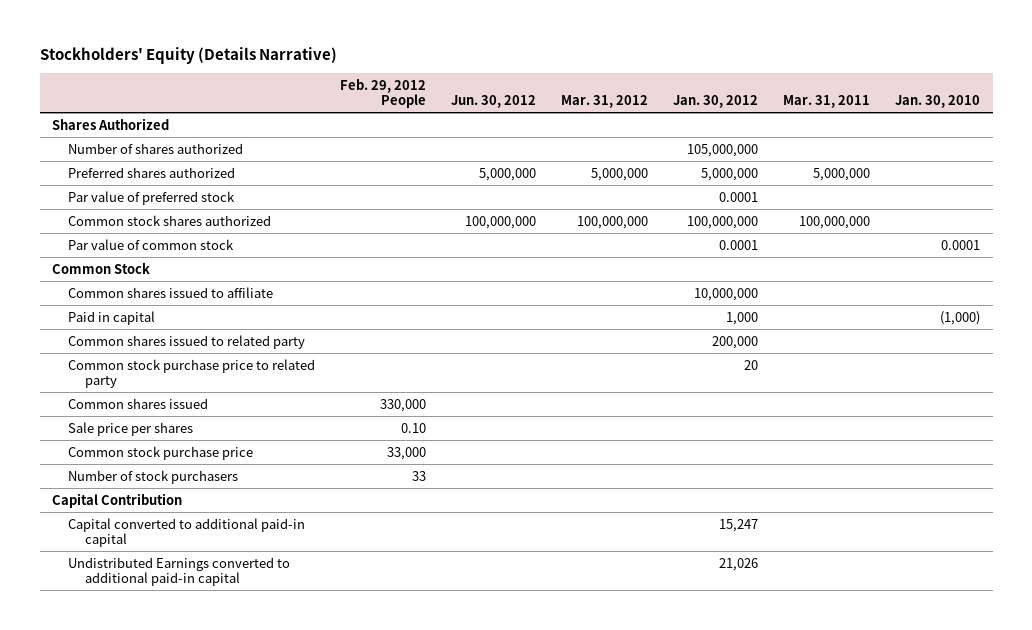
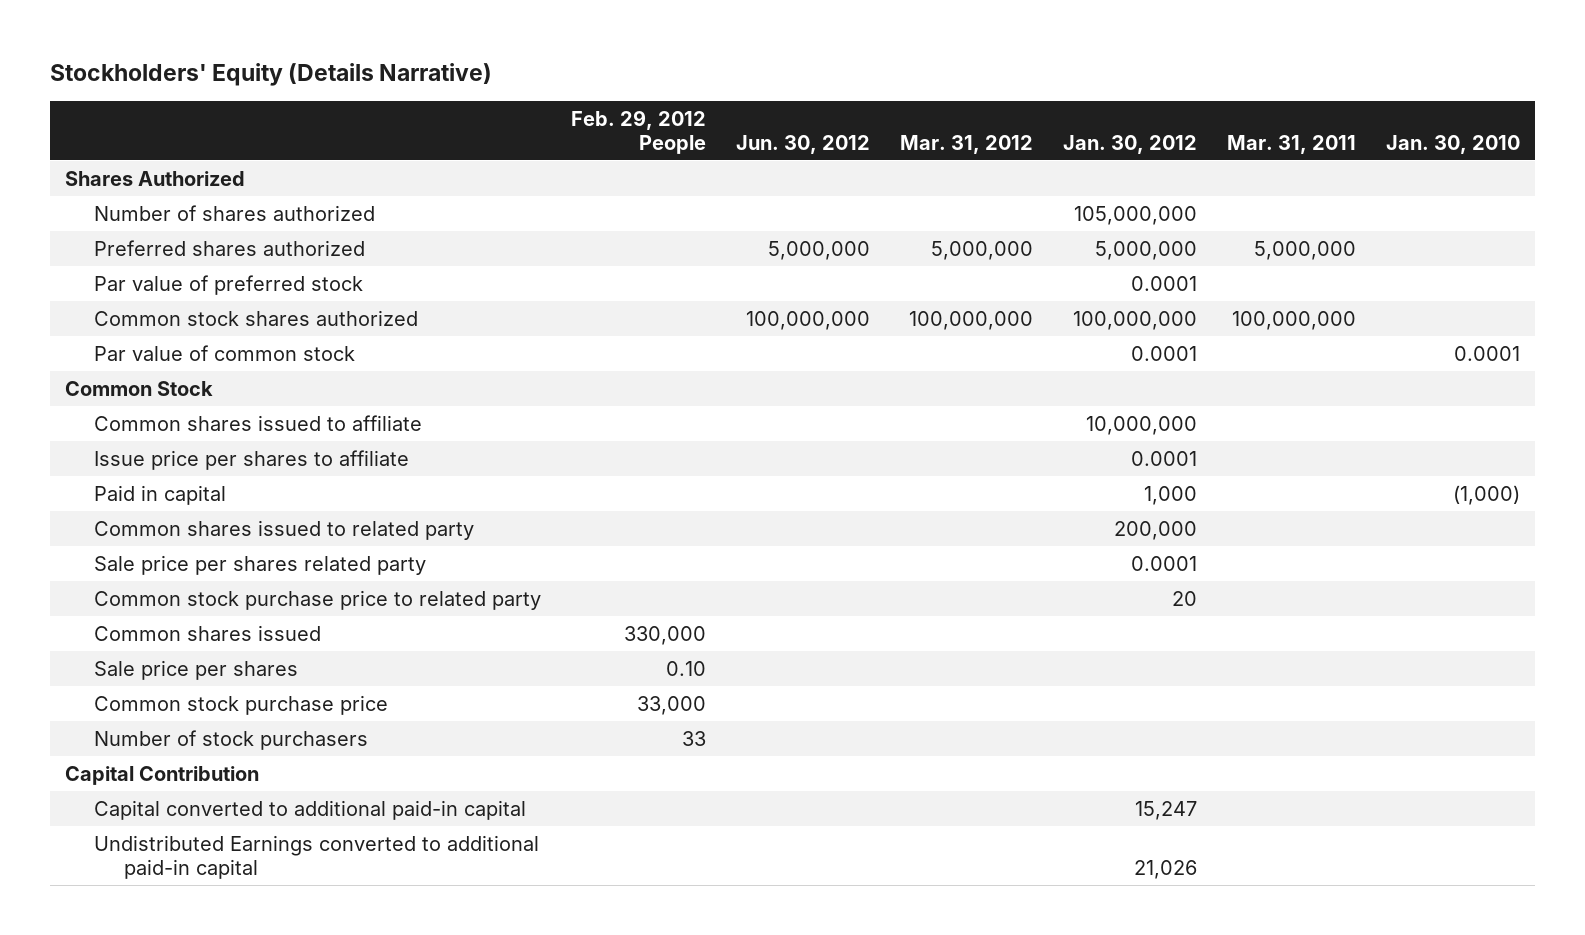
+ Issue price per shares to affiliate | | | | 0.0001 | |
+ Sale price per shares related party | | | | 0.0001 | |

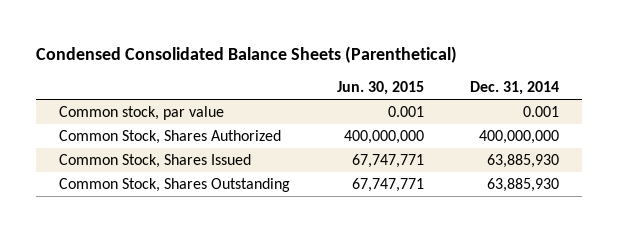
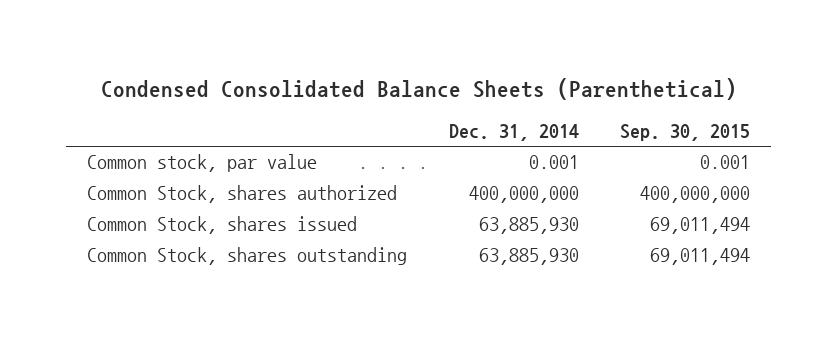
- | Jun. 30, 2015 | Dec. 31, 2014
+ | Dec. 31, 2014 | Sep. 30, 2015
- Common Stock, Shares Authorized | 400,000,000 | 400,000,000
- Common Stock, Shares Issued | 67,747,771 | 63,885,930
- Common Stock, Shares Outstanding | 67,747,771 | 63,885,930
+ Common Stock, shares authorized | 400,000,000 | 400,000,000
+ Common Stock, shares issued | 63,885,930 | 69,011,494
+ Common Stock, shares outstanding | 63,885,930 | 69,011,494

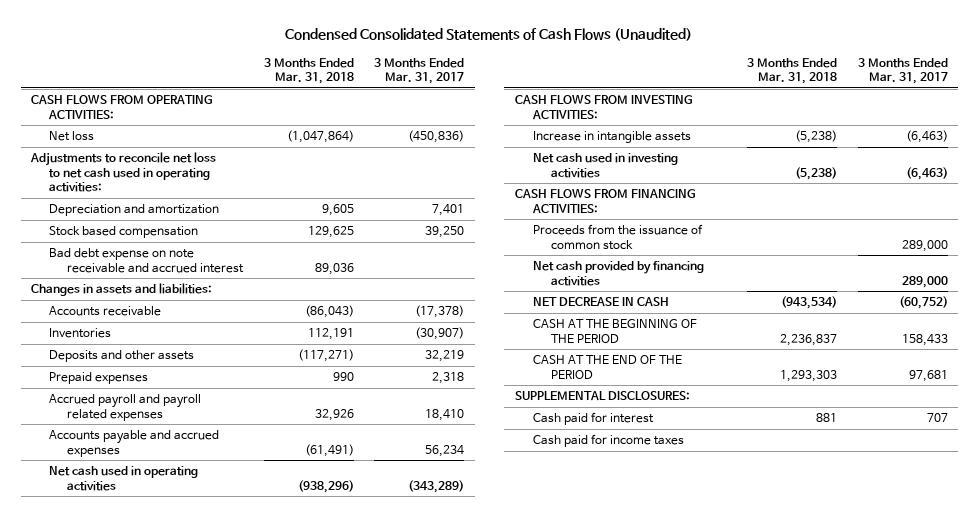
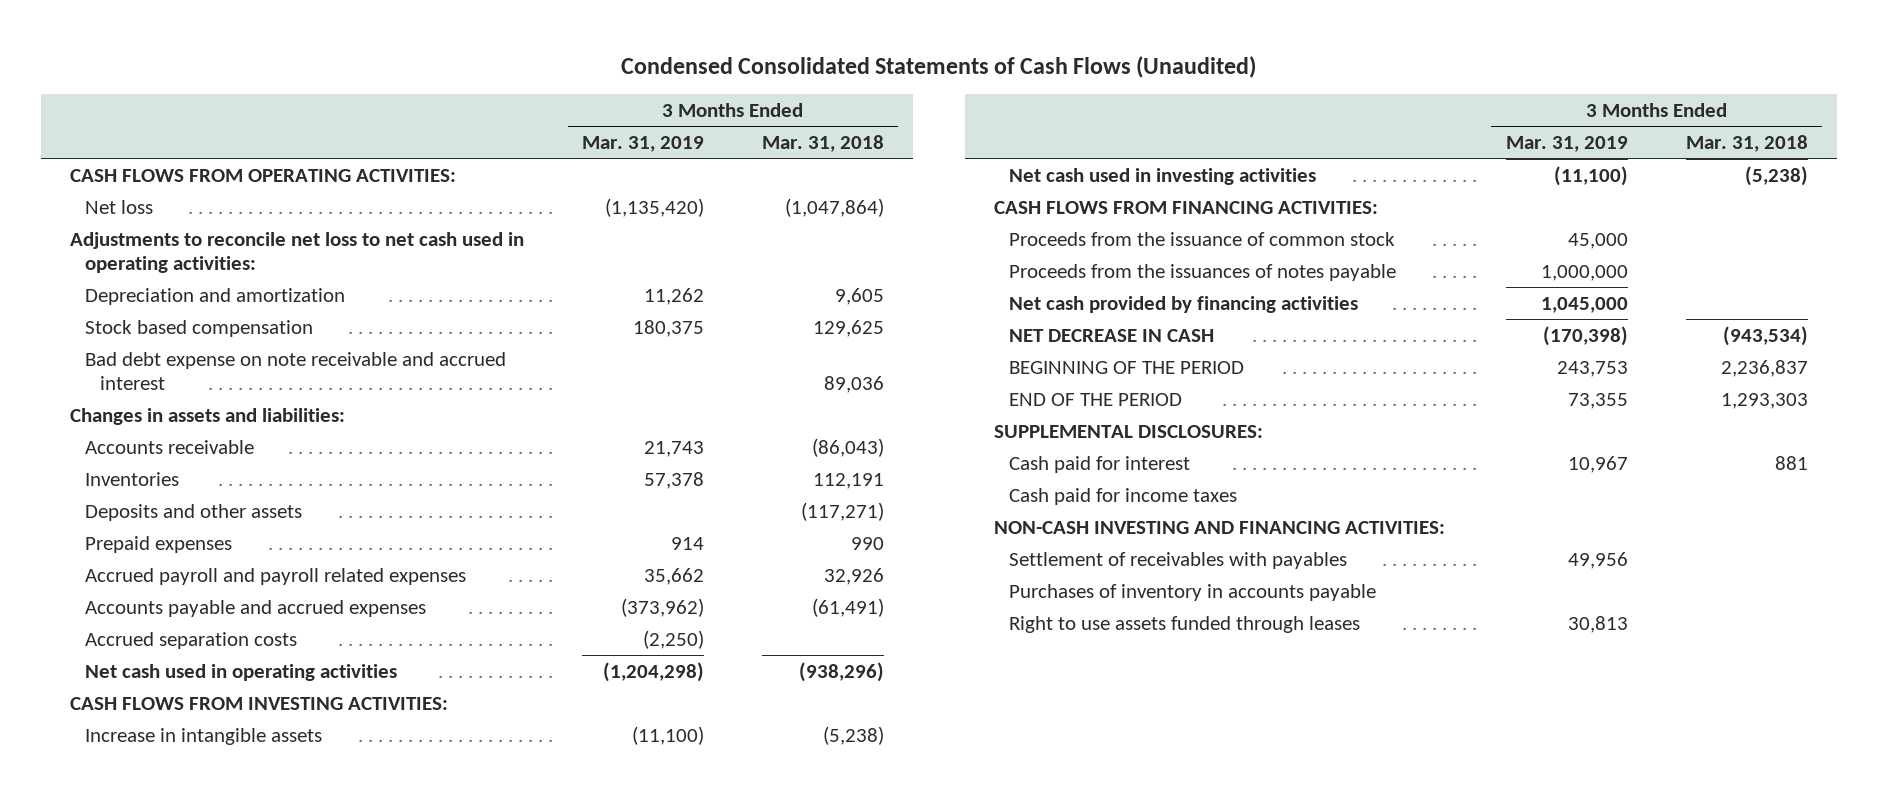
- | 3 Months Ended Mar. 31, 2018 | 3 Months Ended Mar. 31, 2017
+ | 3 Months Ended Mar. 31, 2019 | 3 Months Ended Mar. 31, 2018
+ Accrued separation costs | (2,250) |
+ Proceeds from the issuances of notes payable | 1,000,000 |
- CASH AT THE BEGINNING OF THE PERIOD | 2,236,837 | 158,433
- CASH AT THE END OF THE PERIOD | 1,293,303 | 97,681
+ BEGINNING OF THE PERIOD | 243,753 | 2,236,837
+ END OF THE PERIOD | 73,355 | 1,293,303
+ NON-CASH INVESTING AND FINANCING ACTIVITIES:
+ Settlement of receivables with payables | 49,956 |
+ Purchases of inventory in accounts payable
+ Right to use assets funded through leases | 30,813 |

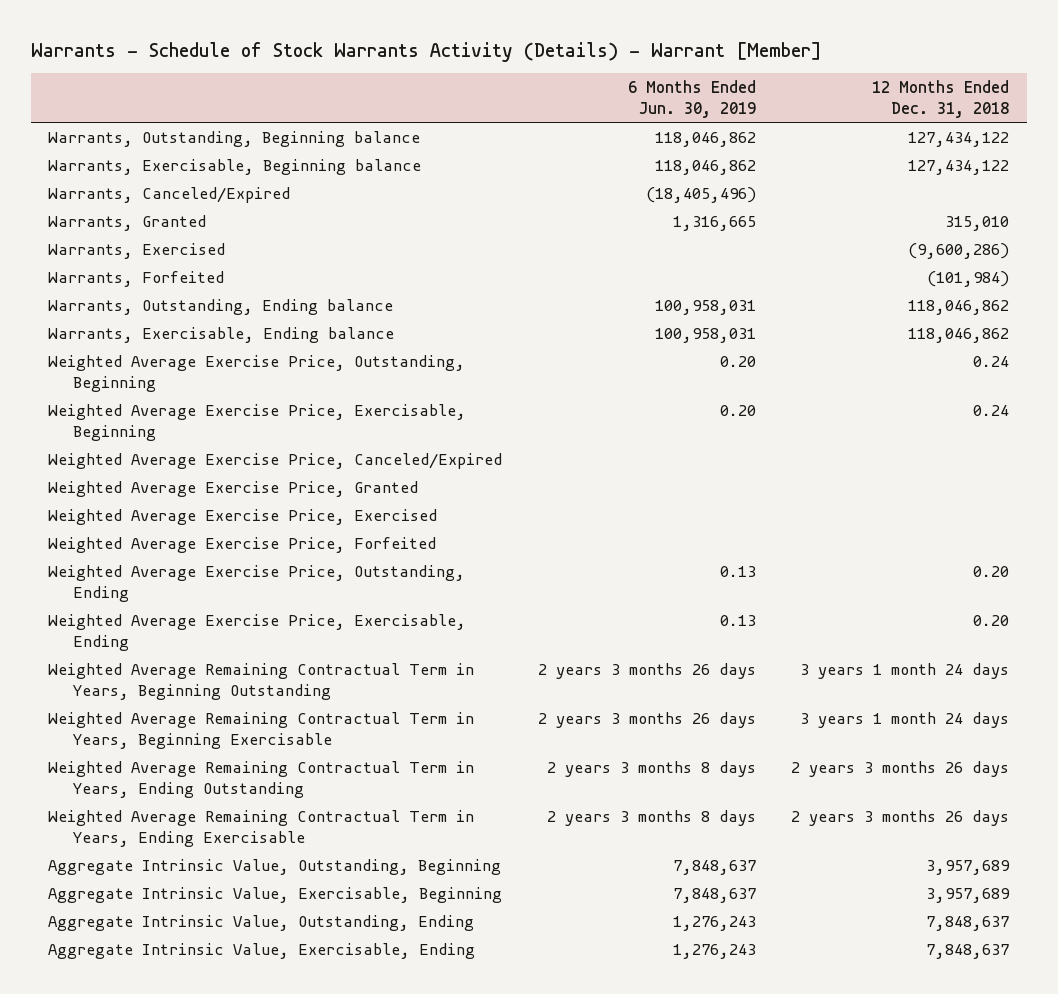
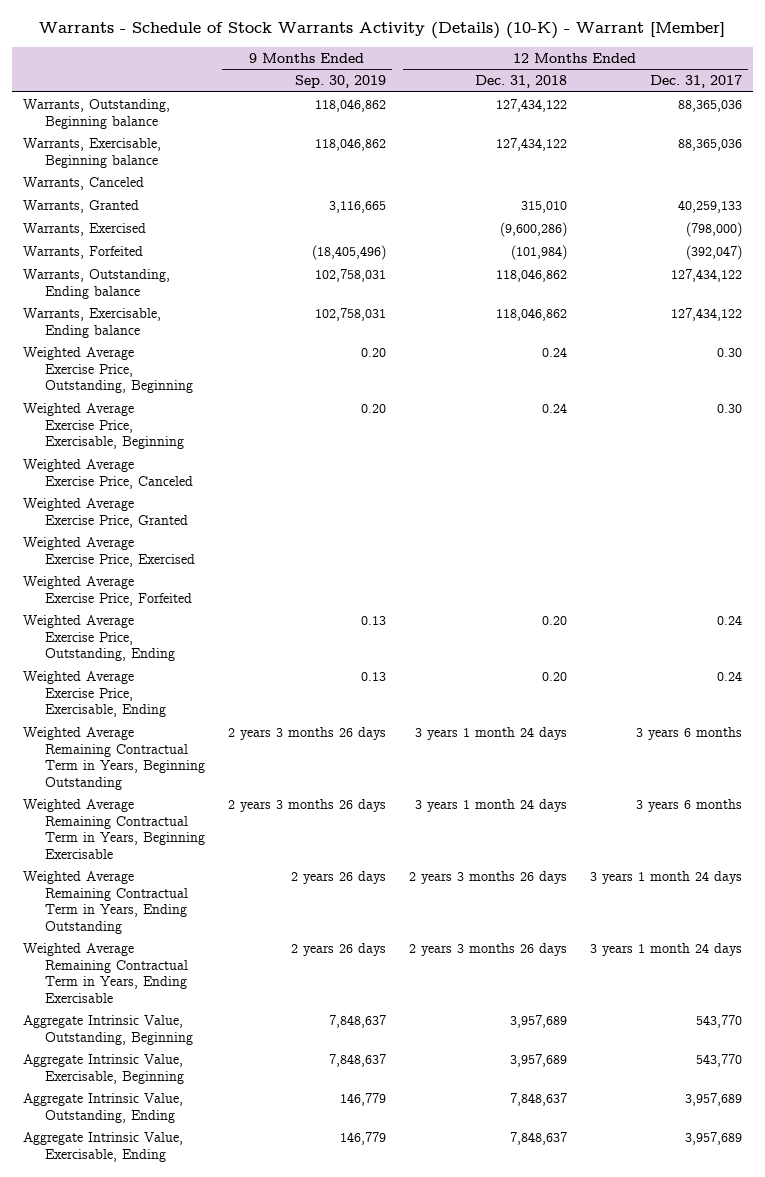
- Warrants - Schedule of Stock Warrants Activity (Details) - Warrant [Member]
+ Warrants - Schedule of Stock Warrants Activity (Details) (10-K) - Warrant [Member]
- | 6 Months Ended Jun. 30, 2019 | 12 Months Ended Dec. 31, 2018
+ | 9 Months Ended Sep. 30, 2019 | 12 Months Ended Dec. 31, 2018 | 12 Months Ended Dec. 31, 2017
- Warrants, Canceled/Expired | (18,405,496) |
+ Warrants, Canceled
- Weighted Average Exercise Price, Canceled/Expired
+ Weighted Average Exercise Price, Canceled

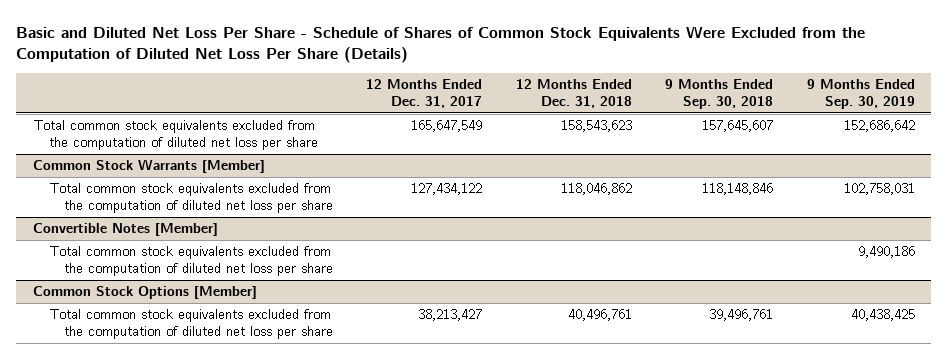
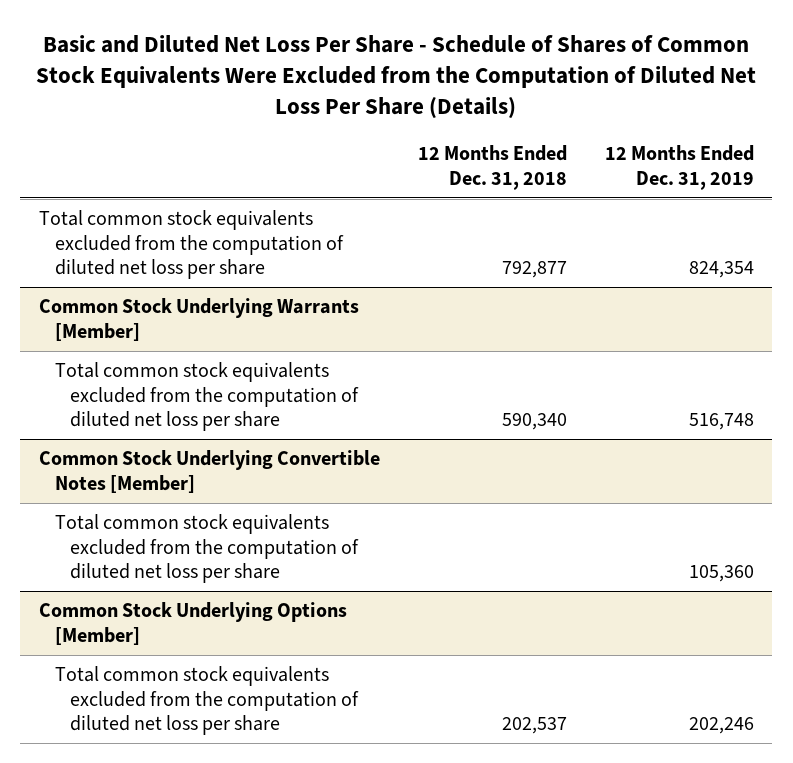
- | 12 Months Ended Dec. 31, 2017 | 12 Months Ended Dec. 31, 2018 | 9 Months Ended Sep. 30, 2018 | 9 Months Ended Sep. 30, 2019
+ | 12 Months Ended Dec. 31, 2018 | 12 Months Ended Dec. 31, 2019
- Total common stock equivalents excluded from the computation of diluted net loss per share | 165,647,549 | 158,543,623 | 157,645,607 | 152,686,642
- Common Stock Warrants [Member]
- Total common stock equivalents excluded from the computation of diluted net loss per share | 127,434,122 | 118,046,862 | 118,148,846 | 102,758,031
- Convertible Notes [Member]
+ Total common stock equivalents excluded from the computation of diluted net loss per share | 792,877 | 824,354
+ Common Stock Underlying Warrants [Member]
+ Total common stock equivalents excluded from the computation of diluted net loss per share | 590,340 | 516,748
+ Common Stock Underlying Convertible Notes [Member]
- Common Stock Options [Member]
- Total common stock equivalents excluded from the computation of diluted net loss per share | 38,213,427 | 40,496,761 | 39,496,761 | 40,438,425
+ Common Stock Underlying Options [Member]
+ Total common stock equivalents excluded from the computation of diluted net loss per share | 202,537 | 202,246

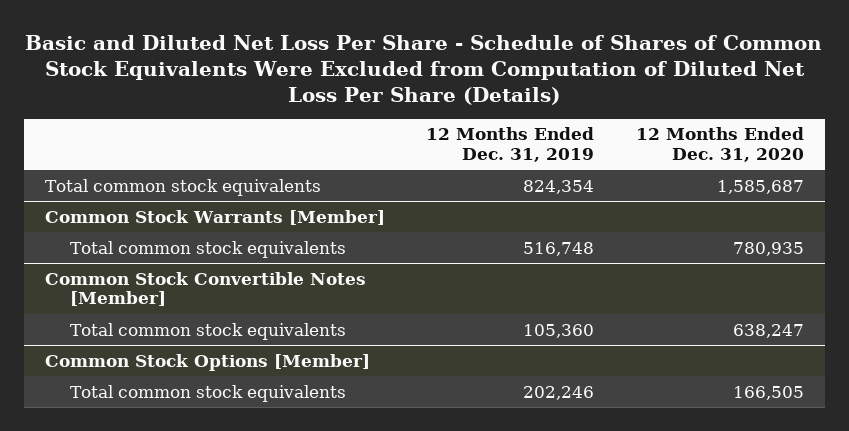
- Basic and Diluted Net Loss Per Share - Schedule of Shares of Common Stock Equivalents Were Excluded from the Computation of Diluted Net Loss Per Share (Details)
+ Basic and Diluted Net Loss Per Share - Schedule of Shares of Common Stock Equivalents Were Excluded from Computation of Diluted Net Loss Per Share (Details)
- | 12 Months Ended Dec. 31, 2018 | 12 Months Ended Dec. 31, 2019
+ | 12 Months Ended Dec. 31, 2019 | 12 Months Ended Dec. 31, 2020
- Total common stock equivalents excluded from the computation of diluted net loss per share | 792,877 | 824,354
- Common Stock Underlying Warrants [Member]
- Total common stock equivalents excluded from the computation of diluted net loss per share | 590,340 | 516,748
- Common Stock Underlying Convertible Notes [Member]
- Total common stock equivalents excluded from the computation of diluted net loss per share | | 105,360
- Common Stock Underlying Options [Member]
- Total common stock equivalents excluded from the computation of diluted net loss per share | 202,537 | 202,246
+ Total common stock equivalents | 824,354 | 1,585,687
+ Common Stock Warrants [Member]
+ Total common stock equivalents | 516,748 | 780,935
+ Common Stock Convertible Notes [Member]
+ Total common stock equivalents | 105,360 | 638,247
+ Common Stock Options [Member]
+ Total common stock equivalents | 202,246 | 166,505

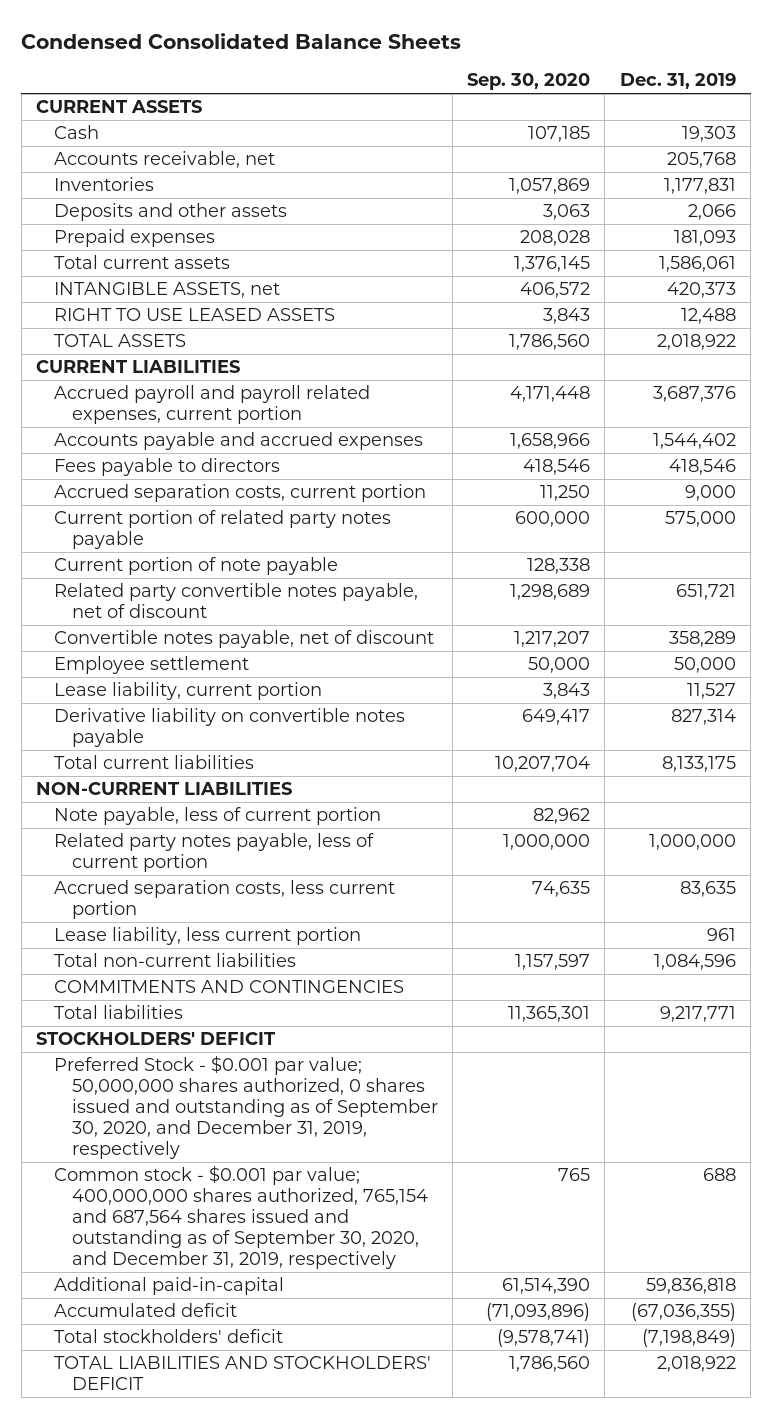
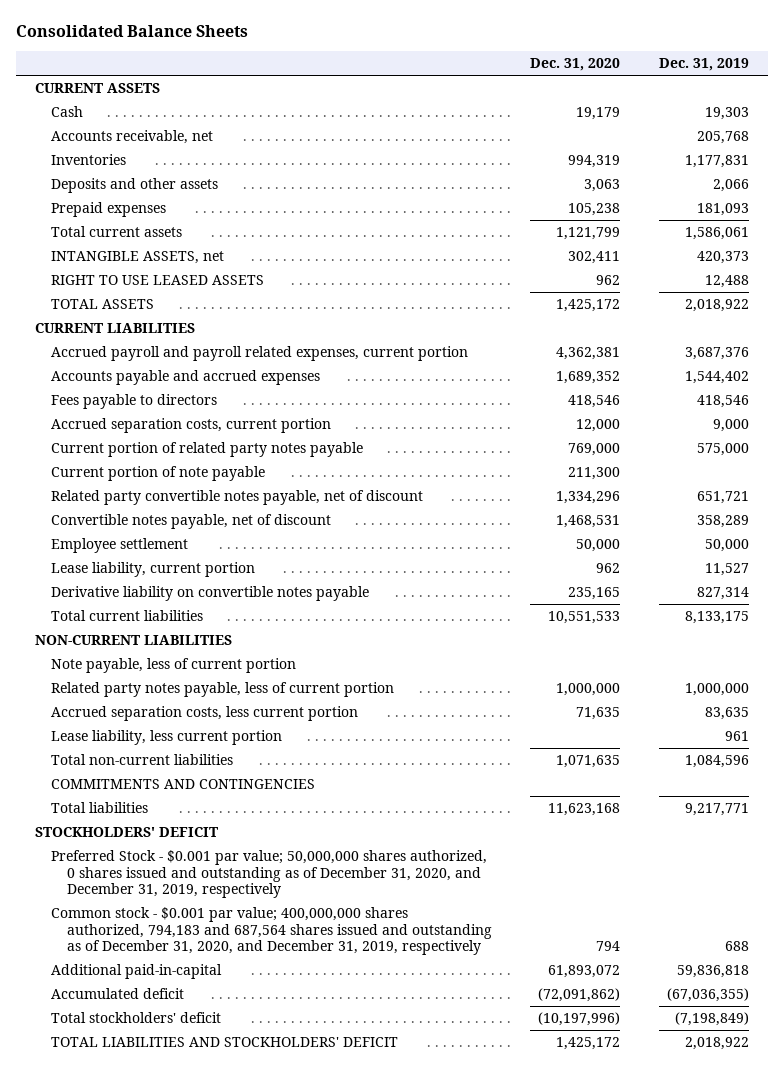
- Condensed Consolidated Balance Sheets
+ Consolidated Balance Sheets
- | Sep. 30, 2020 | Dec. 31, 2019
+ | Dec. 31, 2020 | Dec. 31, 2019
- Preferred Stock - $0.001 par value; 50,000,000 shares authorized, 0 shares issued and outstanding as of September 30, 2020, and December 31, 2019, respectively
- Common stock - $0.001 par value; 400,000,000 shares authorized, 765,154 and 687,564 shares issued and outstanding as of September 30, 2020, and December 31, 2019, respectively | 765 | 688
+ Preferred Stock - $0.001 par value; 50,000,000 shares authorized, 0 shares issued and outstanding as of December 31, 2020, and December 31, 2019, respectively
+ Common stock - $0.001 par value; 400,000,000 shares authorized, 794,183 and 687,564 shares issued and outstanding as of December 31, 2020, and December 31, 2019, respectively | 794 | 688

